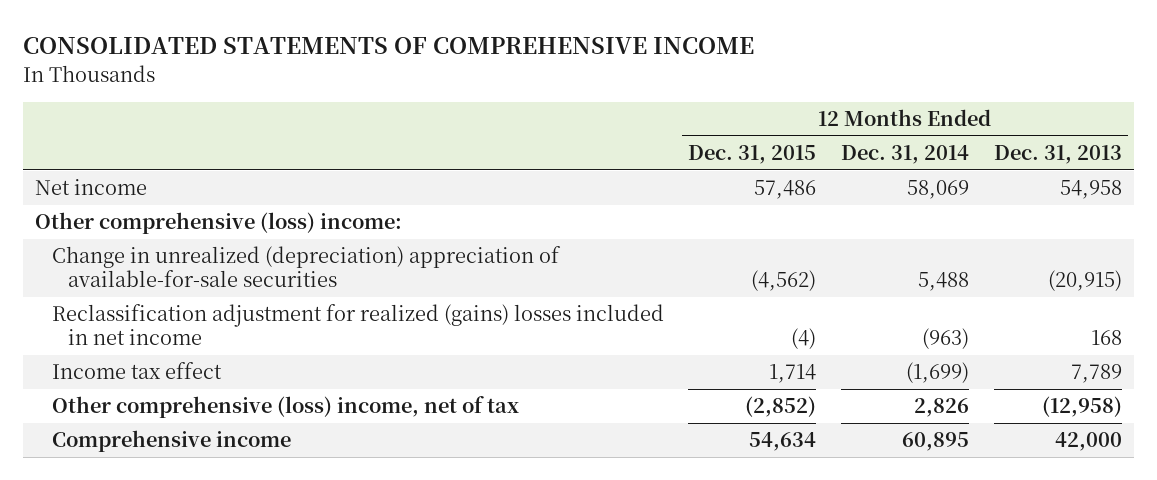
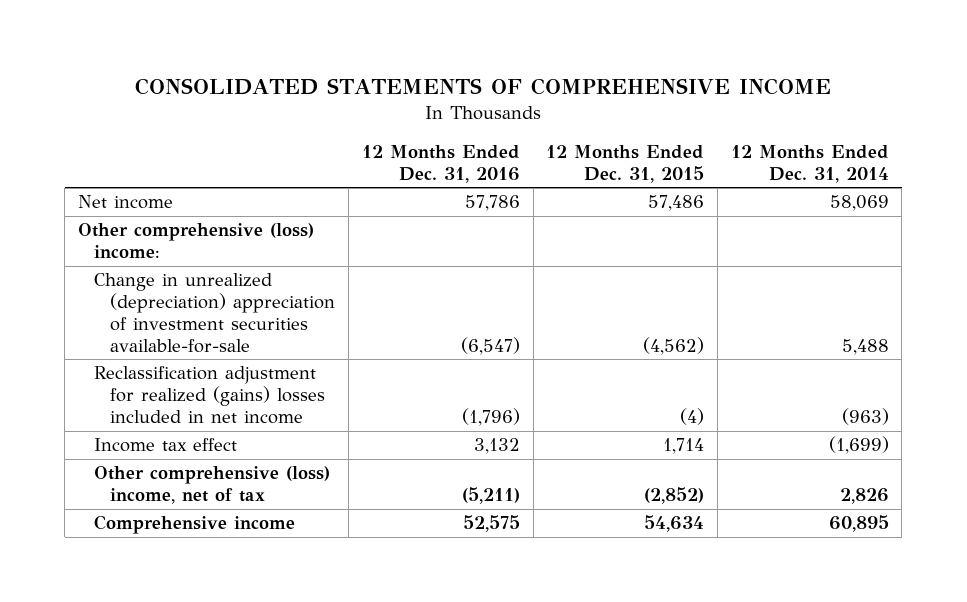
- | 12 Months Ended Dec. 31, 2015 | 12 Months Ended Dec. 31, 2014 | 12 Months Ended Dec. 31, 2013
+ | 12 Months Ended Dec. 31, 2016 | 12 Months Ended Dec. 31, 2015 | 12 Months Ended Dec. 31, 2014
- Change in unrealized (depreciation) appreciation of available-for-sale securities | (4,562) | 5,488 | (20,915)
+ Change in unrealized (depreciation) appreciation of investment securities available-for-sale | (6,547) | (4,562) | 5,488

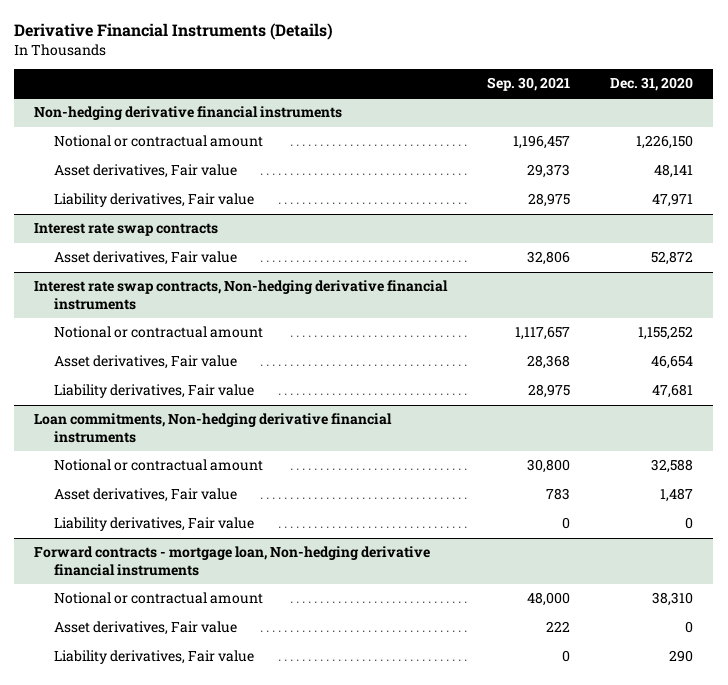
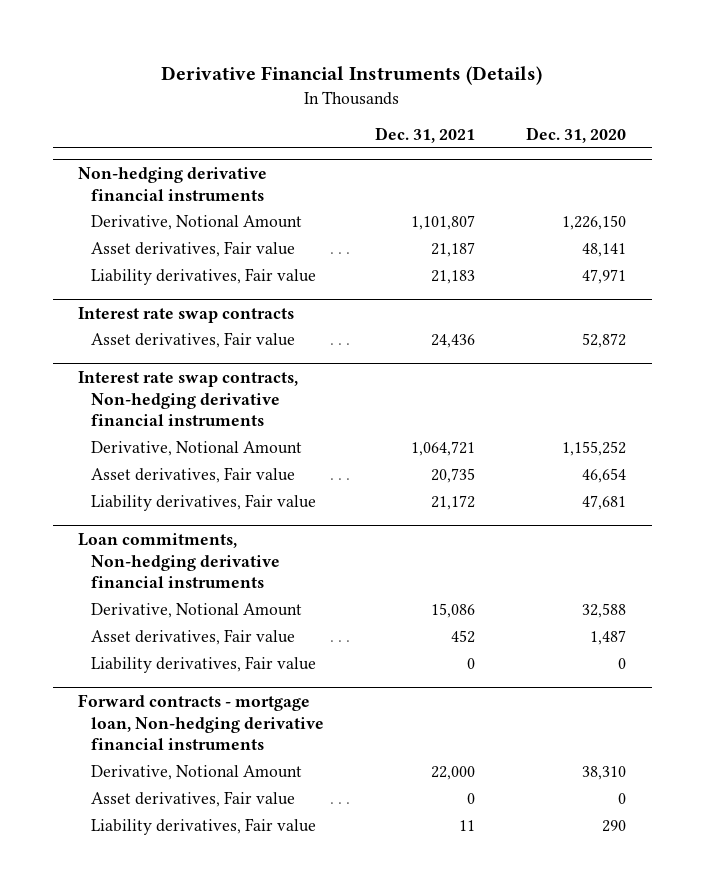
- | Sep. 30, 2021 | Dec. 31, 2020
+ | Dec. 31, 2021 | Dec. 31, 2020
@ Non-hedging derivative financial instruments
- Notional or contractual amount | 1,196,457 | 1,226,150
+ Derivative, Notional Amount | 1,101,807 | 1,226,150
@ Interest rate swap contracts, Non-hedging derivative financial instruments
- Notional or contractual amount | 1,117,657 | 1,155,252
+ Derivative, Notional Amount | 1,064,721 | 1,155,252
@ Loan commitments, Non-hedging derivative financial instruments
- Notional or contractual amount | 30,800 | 32,588
+ Derivative, Notional Amount | 15,086 | 32,588
@ Forward contracts - mortgage loan, Non-hedging derivative financial instruments
- Notional or contractual amount | 48,000 | 38,310
+ Derivative, Notional Amount | 22,000 | 38,310

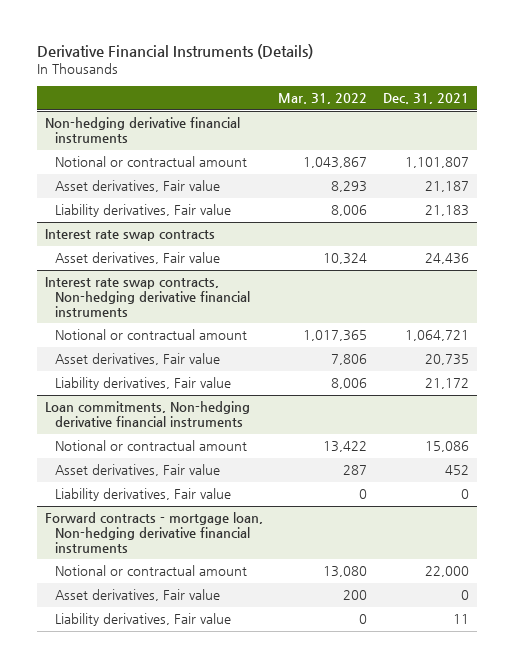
- | Dec. 31, 2021 | Dec. 31, 2020
+ | Mar. 31, 2022 | Dec. 31, 2021
@ Non-hedging derivative financial instruments
- Derivative, Notional Amount | 1,101,807 | 1,226,150
+ Notional or contractual amount | 1,043,867 | 1,101,807
@ Interest rate swap contracts, Non-hedging derivative financial instruments
- Derivative, Notional Amount | 1,064,721 | 1,155,252
+ Notional or contractual amount | 1,017,365 | 1,064,721
@ Loan commitments, Non-hedging derivative financial instruments
- Derivative, Notional Amount | 15,086 | 32,588
+ Notional or contractual amount | 13,422 | 15,086
@ Forward contracts - mortgage loan, Non-hedging derivative financial instruments
- Derivative, Notional Amount | 22,000 | 38,310
+ Notional or contractual amount | 13,080 | 22,000

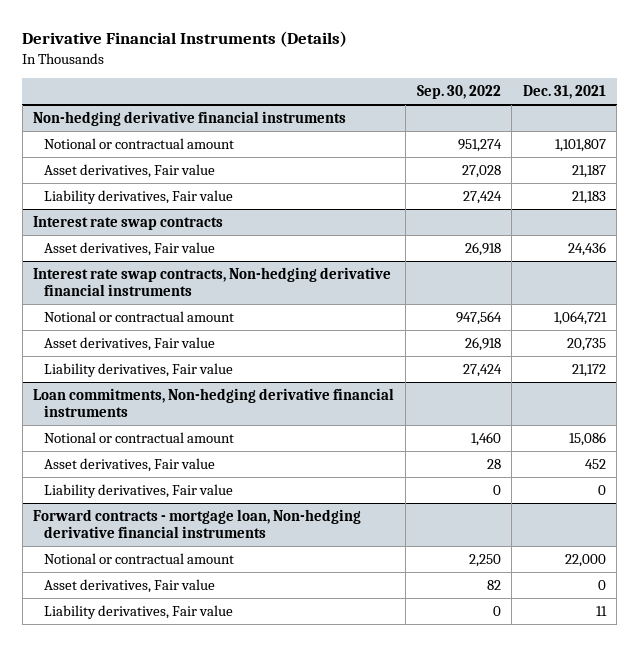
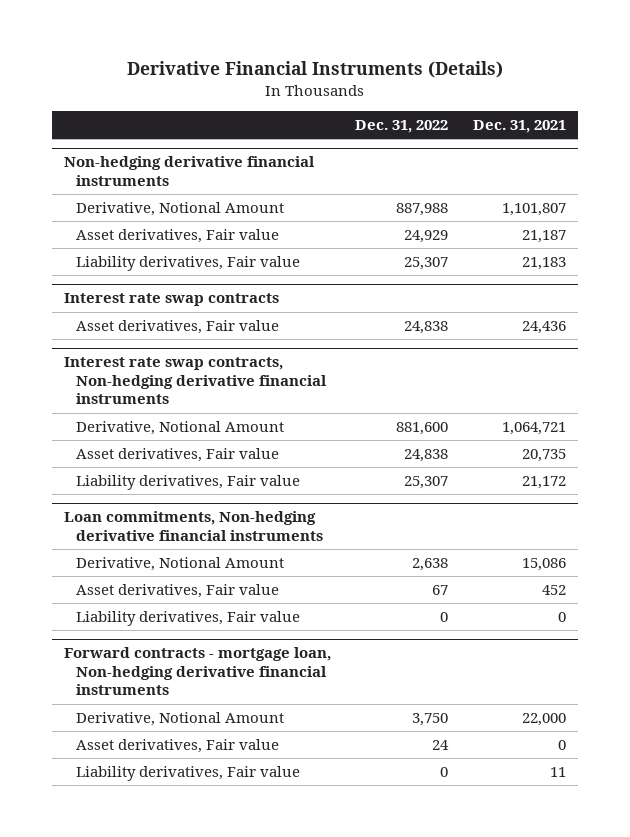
- | Sep. 30, 2022 | Dec. 31, 2021
+ | Dec. 31, 2022 | Dec. 31, 2021
@ Non-hedging derivative financial instruments
- Notional or contractual amount | 951,274 | 1,101,807
+ Derivative, Notional Amount | 887,988 | 1,101,807
@ Interest rate swap contracts, Non-hedging derivative financial instruments
- Notional or contractual amount | 947,564 | 1,064,721
+ Derivative, Notional Amount | 881,600 | 1,064,721
@ Loan commitments, Non-hedging derivative financial instruments
- Notional or contractual amount | 1,460 | 15,086
+ Derivative, Notional Amount | 2,638 | 15,086
@ Forward contracts - mortgage loan, Non-hedging derivative financial instruments
- Notional or contractual amount | 2,250 | 22,000
+ Derivative, Notional Amount | 3,750 | 22,000

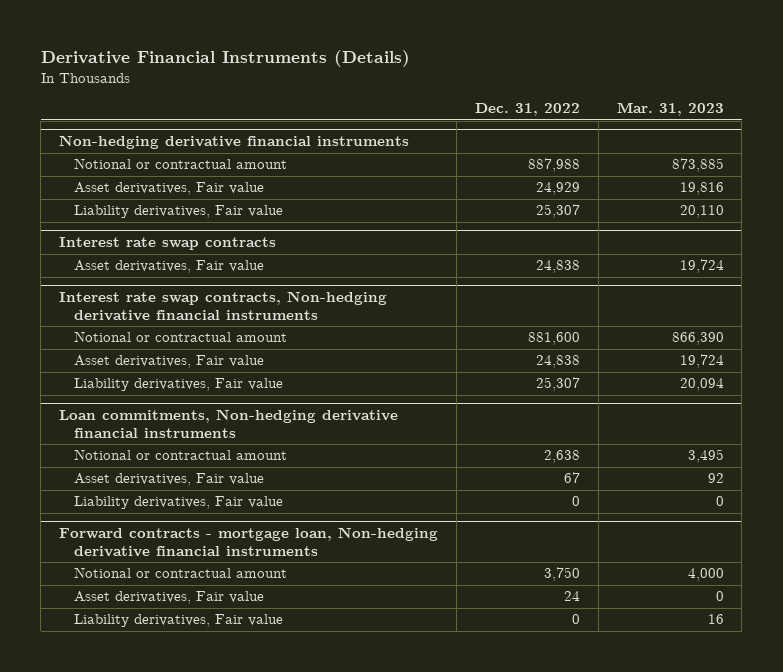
- | Dec. 31, 2022 | Dec. 31, 2021
+ | Dec. 31, 2022 | Mar. 31, 2023
@ Non-hedging derivative financial instruments
- Derivative, Notional Amount | 887,988 | 1,101,807
+ Notional or contractual amount | 887,988 | 873,885
@ Interest rate swap contracts, Non-hedging derivative financial instruments
- Derivative, Notional Amount | 881,600 | 1,064,721
+ Notional or contractual amount | 881,600 | 866,390
@ Loan commitments, Non-hedging derivative financial instruments
- Derivative, Notional Amount | 2,638 | 15,086
+ Notional or contractual amount | 2,638 | 3,495
@ Forward contracts - mortgage loan, Non-hedging derivative financial instruments
- Derivative, Notional Amount | 3,750 | 22,000
+ Notional or contractual amount | 3,750 | 4,000

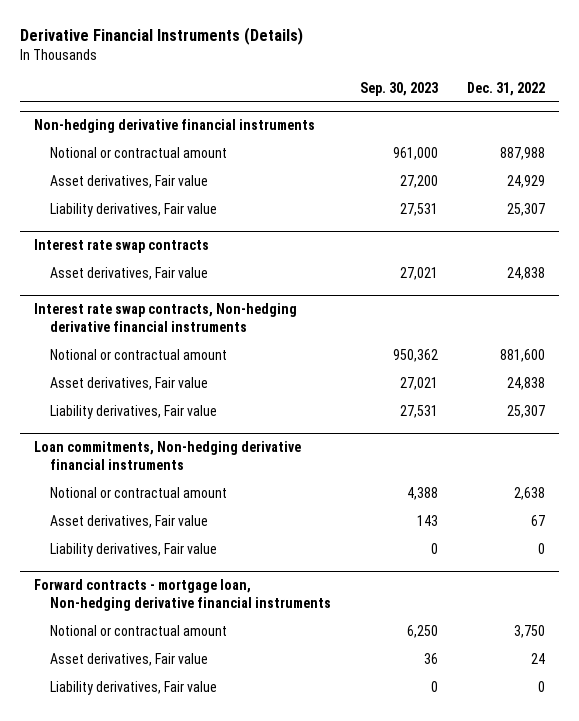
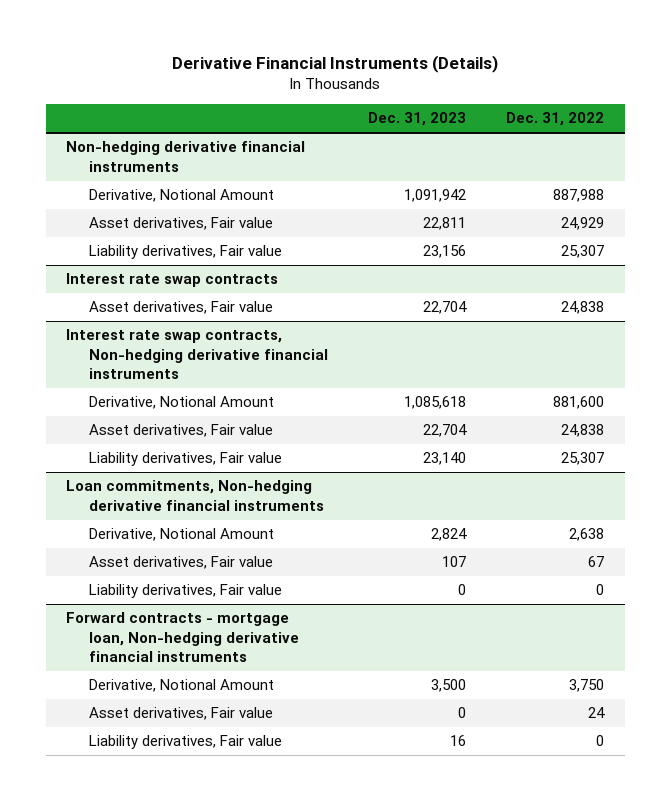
- | Sep. 30, 2023 | Dec. 31, 2022
+ | Dec. 31, 2023 | Dec. 31, 2022
@ Non-hedging derivative financial instruments
- Notional or contractual amount | 961,000 | 887,988
+ Derivative, Notional Amount | 1,091,942 | 887,988
@ Interest rate swap contracts, Non-hedging derivative financial instruments
- Notional or contractual amount | 950,362 | 881,600
+ Derivative, Notional Amount | 1,085,618 | 881,600
@ Loan commitments, Non-hedging derivative financial instruments
- Notional or contractual amount | 4,388 | 2,638
+ Derivative, Notional Amount | 2,824 | 2,638
@ Forward contracts - mortgage loan, Non-hedging derivative financial instruments
- Notional or contractual amount | 6,250 | 3,750
+ Derivative, Notional Amount | 3,500 | 3,750

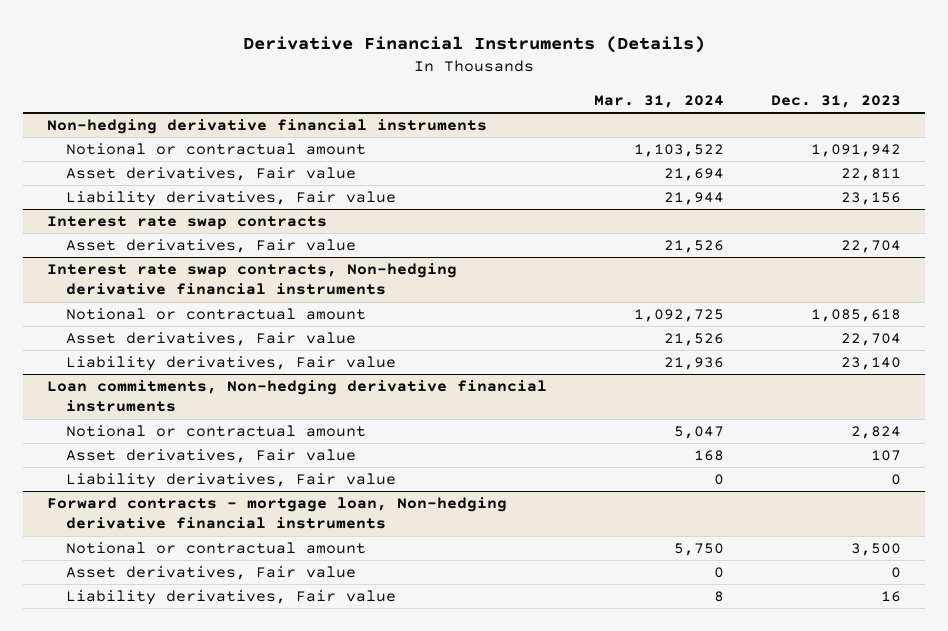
- | Dec. 31, 2023 | Dec. 31, 2022
+ | Mar. 31, 2024 | Dec. 31, 2023
@ Non-hedging derivative financial instruments
- Derivative, Notional Amount | 1,091,942 | 887,988
+ Notional or contractual amount | 1,103,522 | 1,091,942
@ Interest rate swap contracts, Non-hedging derivative financial instruments
- Derivative, Notional Amount | 1,085,618 | 881,600
+ Notional or contractual amount | 1,092,725 | 1,085,618
@ Loan commitments, Non-hedging derivative financial instruments
- Derivative, Notional Amount | 2,824 | 2,638
+ Notional or contractual amount | 5,047 | 2,824
@ Forward contracts - mortgage loan, Non-hedging derivative financial instruments
- Derivative, Notional Amount | 3,500 | 3,750
+ Notional or contractual amount | 5,750 | 3,500

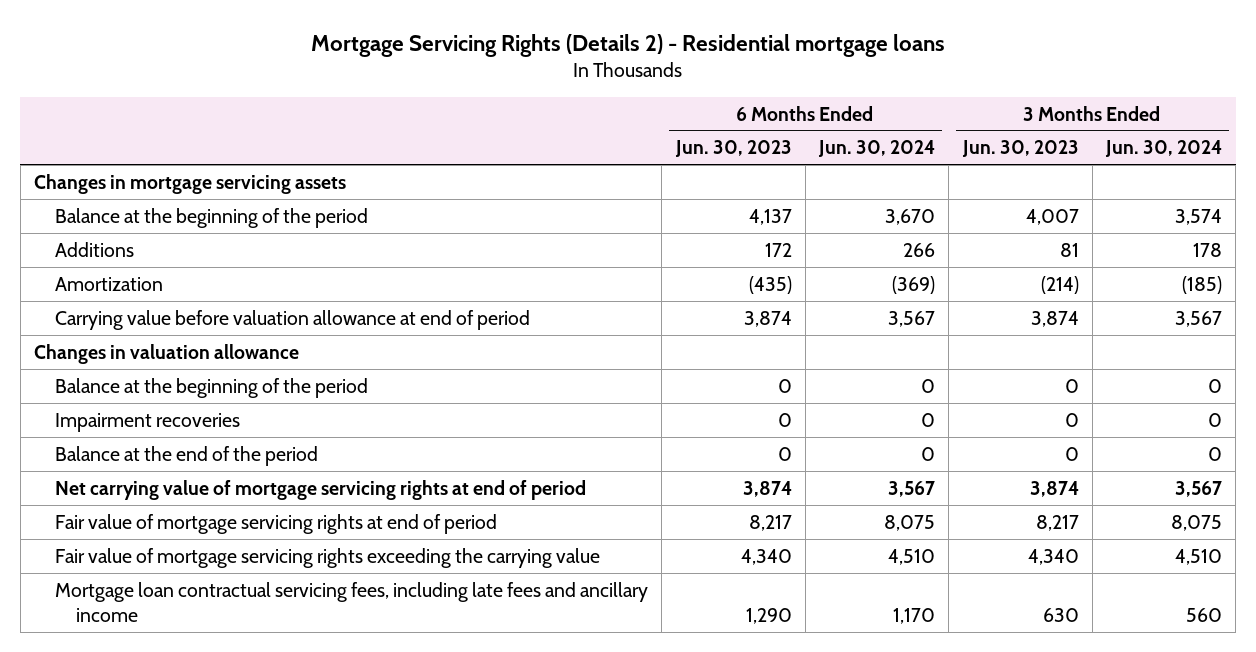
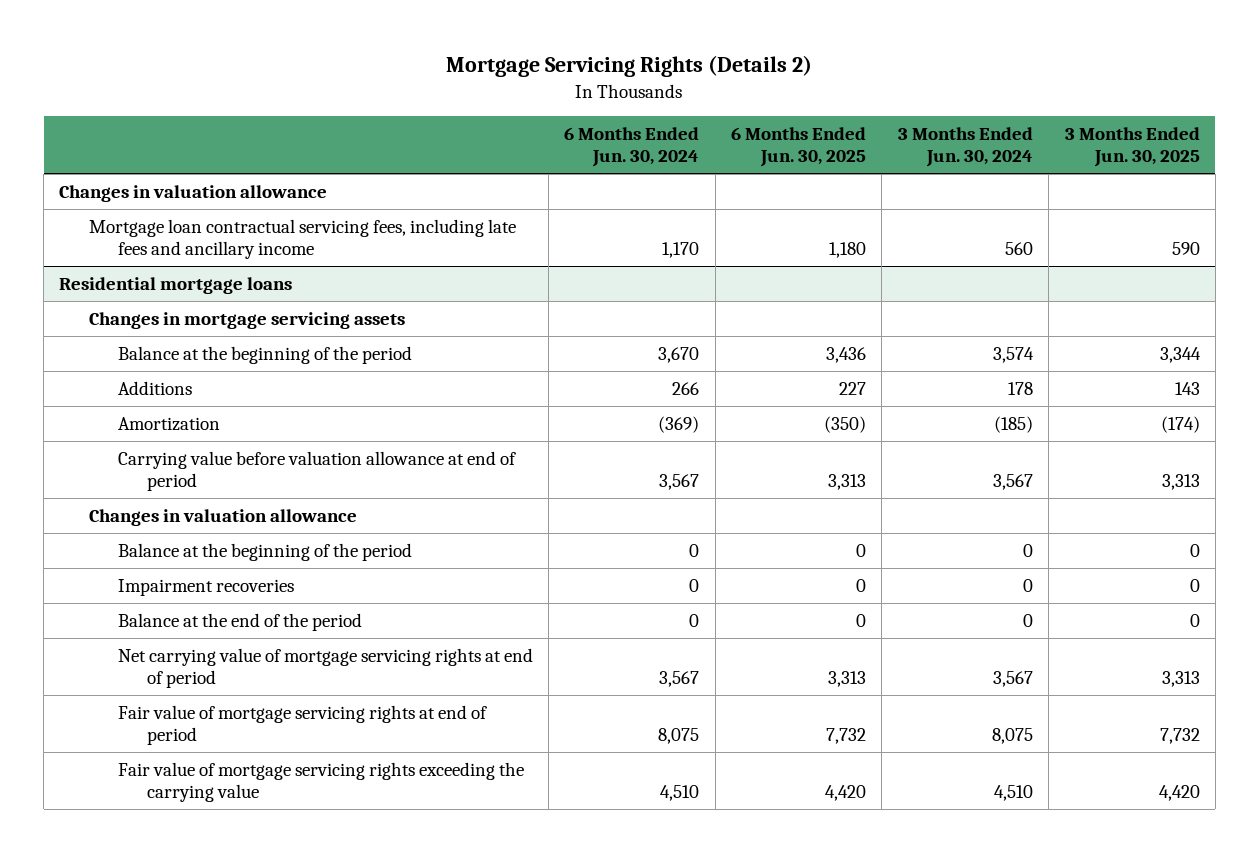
- Mortgage Servicing Rights (Details 2) - Residential mortgage loans
+ Mortgage Servicing Rights (Details 2)
- | 6 Months Ended Jun. 30, 2023 | 6 Months Ended Jun. 30, 2024 | 3 Months Ended Jun. 30, 2023 | 3 Months Ended Jun. 30, 2024
+ | 6 Months Ended Jun. 30, 2024 | 6 Months Ended Jun. 30, 2025 | 3 Months Ended Jun. 30, 2024 | 3 Months Ended Jun. 30, 2025
+ Changes in valuation allowance
moved up: Mortgage loan contractual servicing fees, including late fees and ancillary income | 1,170 | 1,180 | 560 | 590
+ Residential mortgage loans

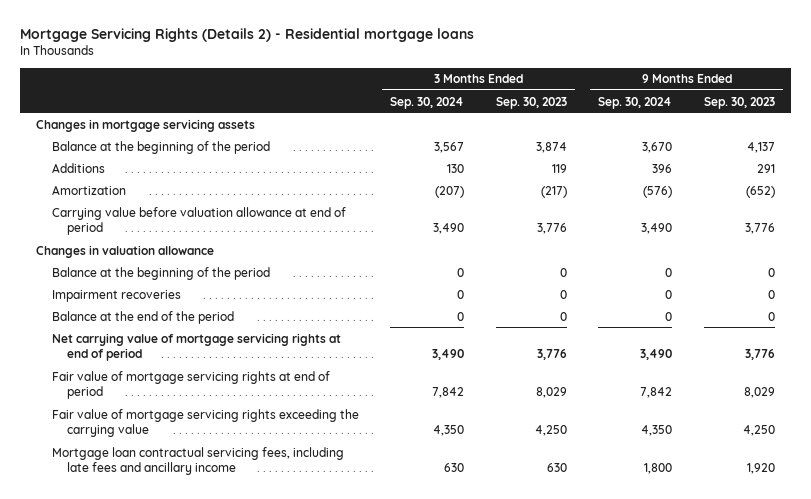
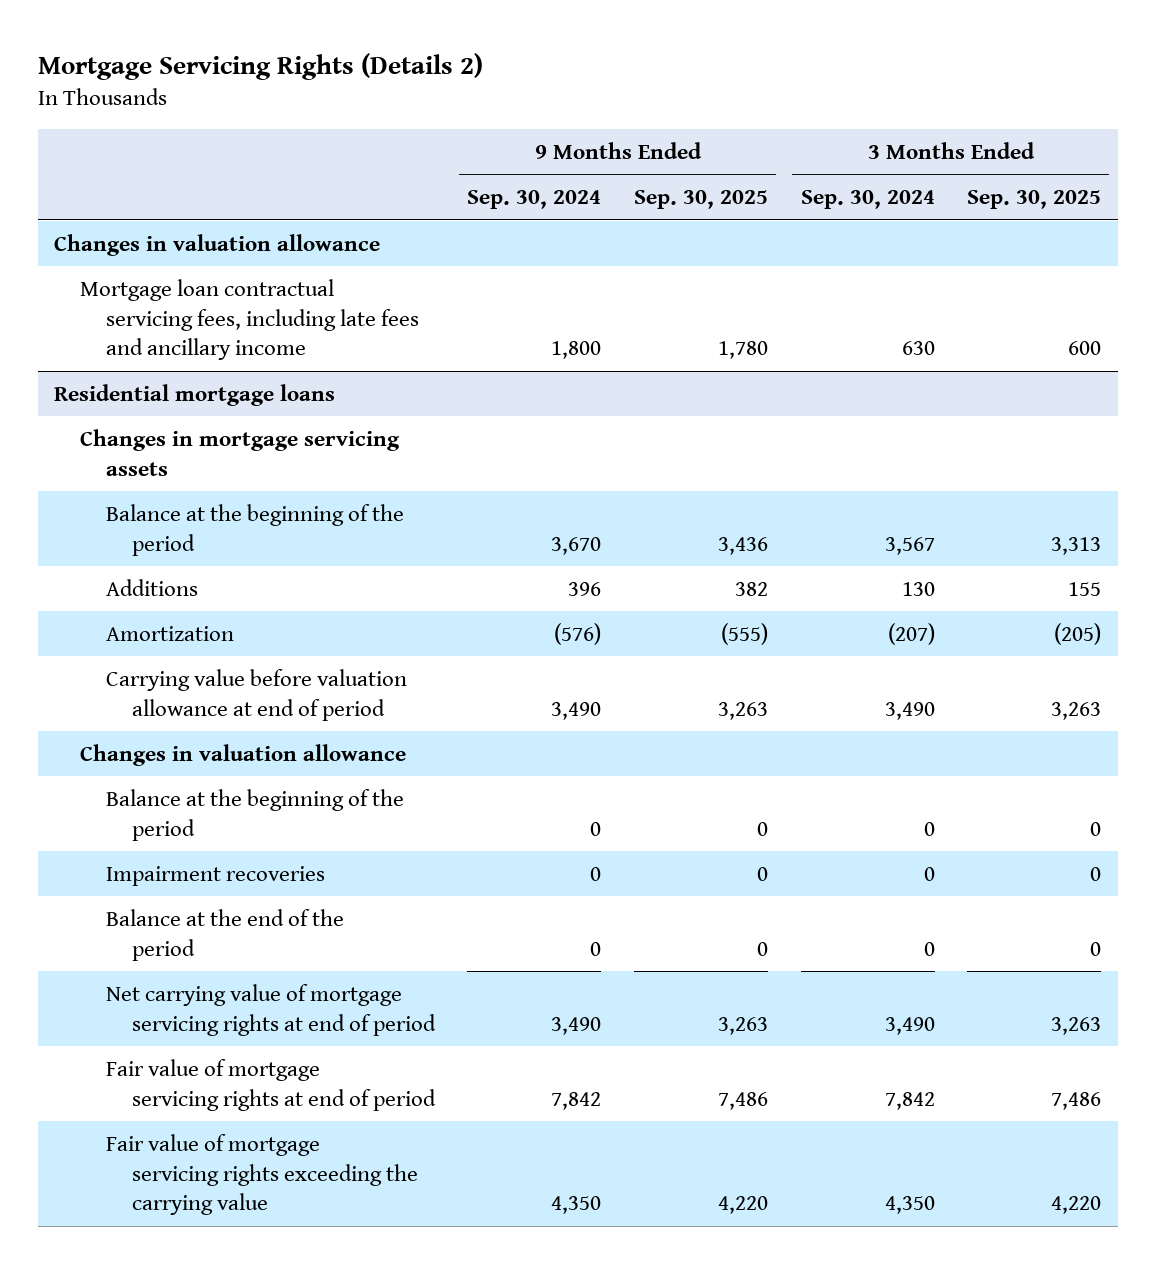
- Mortgage Servicing Rights (Details 2) - Residential mortgage loans
+ Mortgage Servicing Rights (Details 2)
- | 3 Months Ended Sep. 30, 2024 | 3 Months Ended Sep. 30, 2023 | 9 Months Ended Sep. 30, 2024 | 9 Months Ended Sep. 30, 2023
+ | 9 Months Ended Sep. 30, 2024 | 9 Months Ended Sep. 30, 2025 | 3 Months Ended Sep. 30, 2024 | 3 Months Ended Sep. 30, 2025
+ Changes in valuation allowance
moved up: Mortgage loan contractual servicing fees, including late fees and ancillary income | 1,800 | 1,780 | 630 | 600
+ Residential mortgage loans

